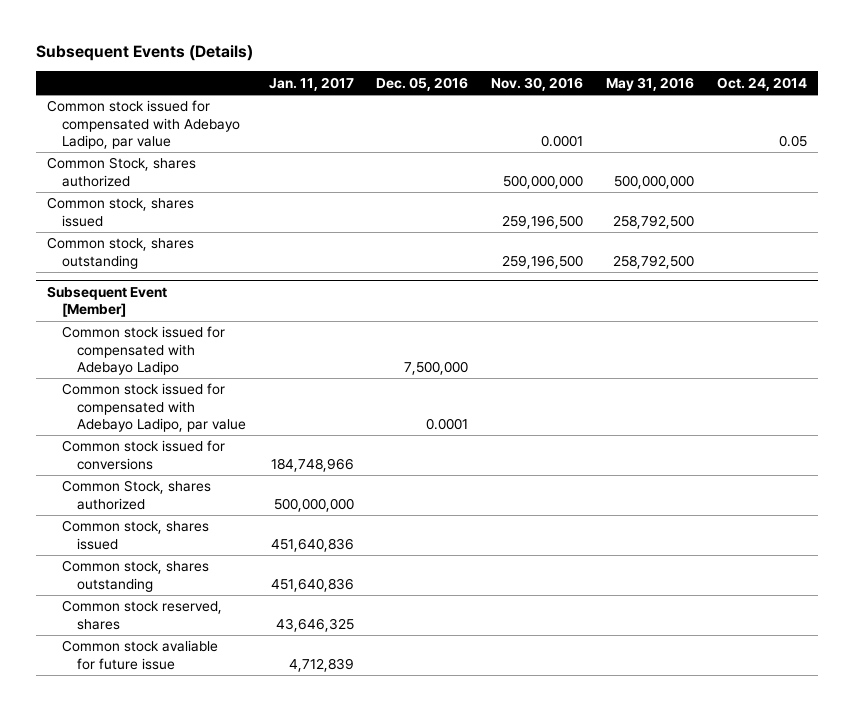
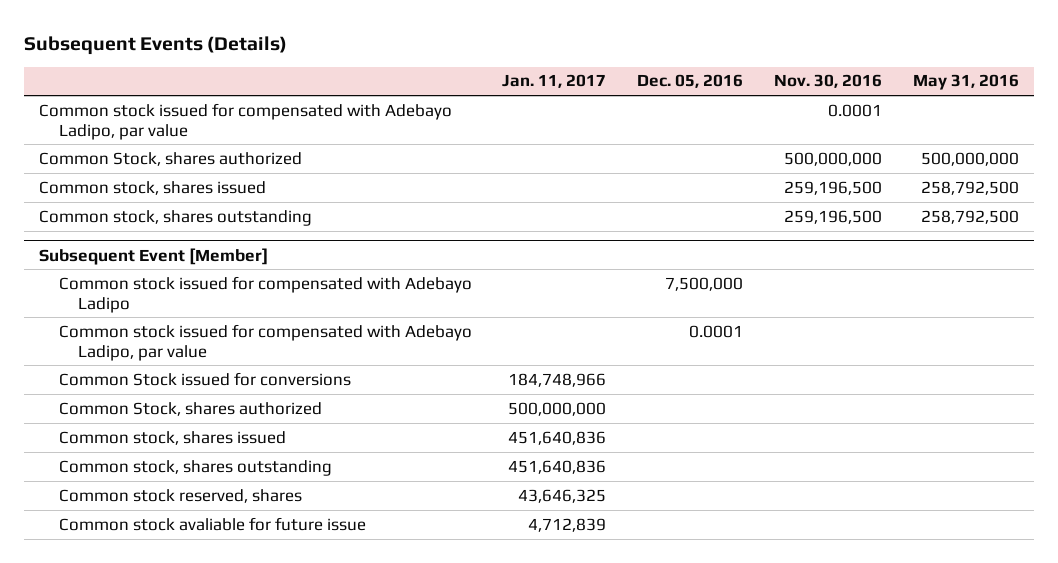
- | Jan. 11, 2017 | Dec. 05, 2016 | Nov. 30, 2016 | May 31, 2016 | Oct. 24, 2014
+ | Jan. 11, 2017 | Dec. 05, 2016 | Nov. 30, 2016 | May 31, 2016
@ Subsequent Event [Member]
- Common stock issued for conversions | 184,748,966 | | | |
+ Common Stock issued for conversions | 184,748,966 | | |

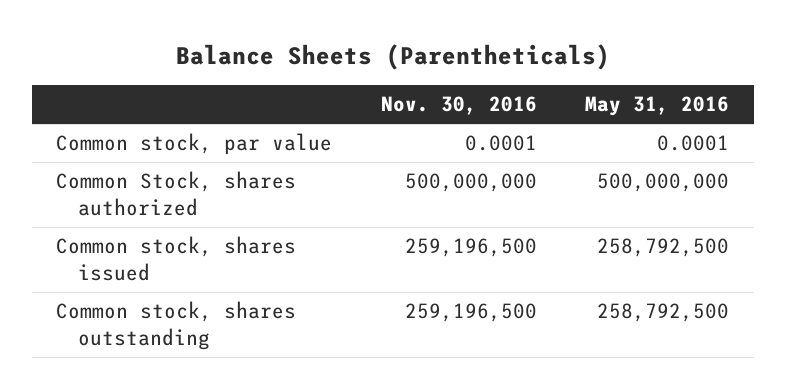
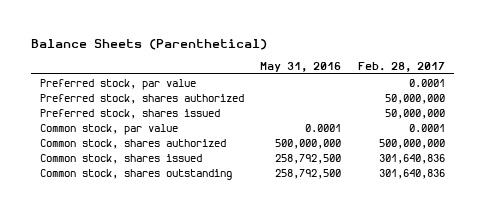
- Balance Sheets (Parentheticals)
+ Balance Sheets (Parenthetical)
- | Nov. 30, 2016 | May 31, 2016
+ | May 31, 2016 | Feb. 28, 2017
+ Preferred stock, par value | | 0.0001
+ Preferred stock, shares authorized | | 50,000,000
+ Preferred stock, shares issued | | 50,000,000
- Common Stock, shares authorized | 500,000,000 | 500,000,000
+ Common stock, shares authorized | 500,000,000 | 500,000,000

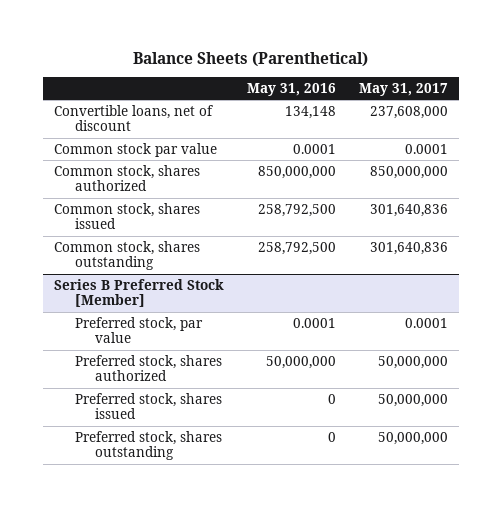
- | May 31, 2016 | Feb. 28, 2017
+ | May 31, 2016 | May 31, 2017
- Preferred stock, par value | | 0.0001
- Preferred stock, shares authorized | | 50,000,000
- Preferred stock, shares issued | | 50,000,000
- Common stock, par value | 0.0001 | 0.0001
- Common stock, shares authorized | 500,000,000 | 500,000,000
+ Convertible loans, net of discount | 134,148 | 237,608,000
+ Common stock par value | 0.0001 | 0.0001
+ Common stock, shares authorized | 850,000,000 | 850,000,000
+ Series B Preferred Stock [Member]
+ Preferred stock, par value | 0.0001 | 0.0001
+ Preferred stock, shares authorized | 50,000,000 | 50,000,000
+ Preferred stock, shares issued | 0 | 50,000,000
+ Preferred stock, shares outstanding | 0 | 50,000,000

